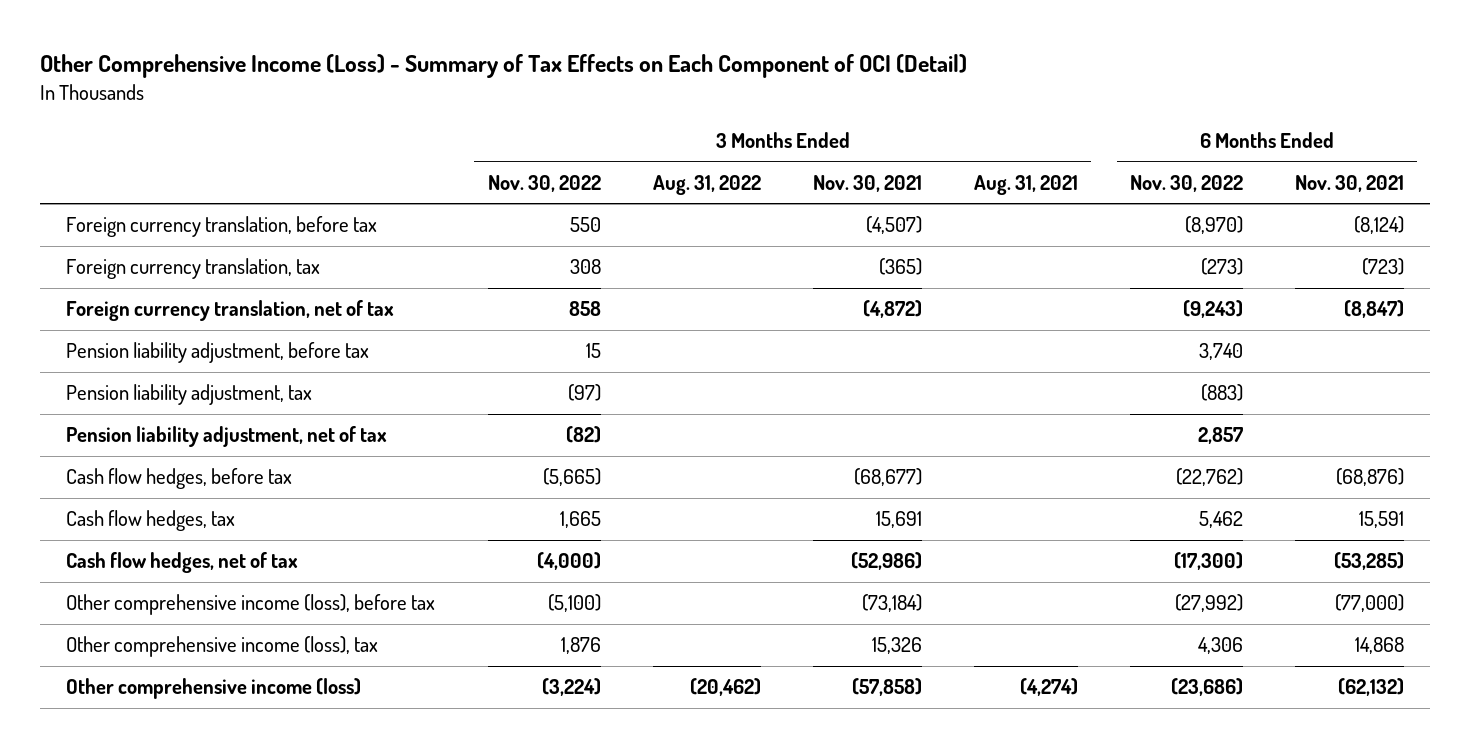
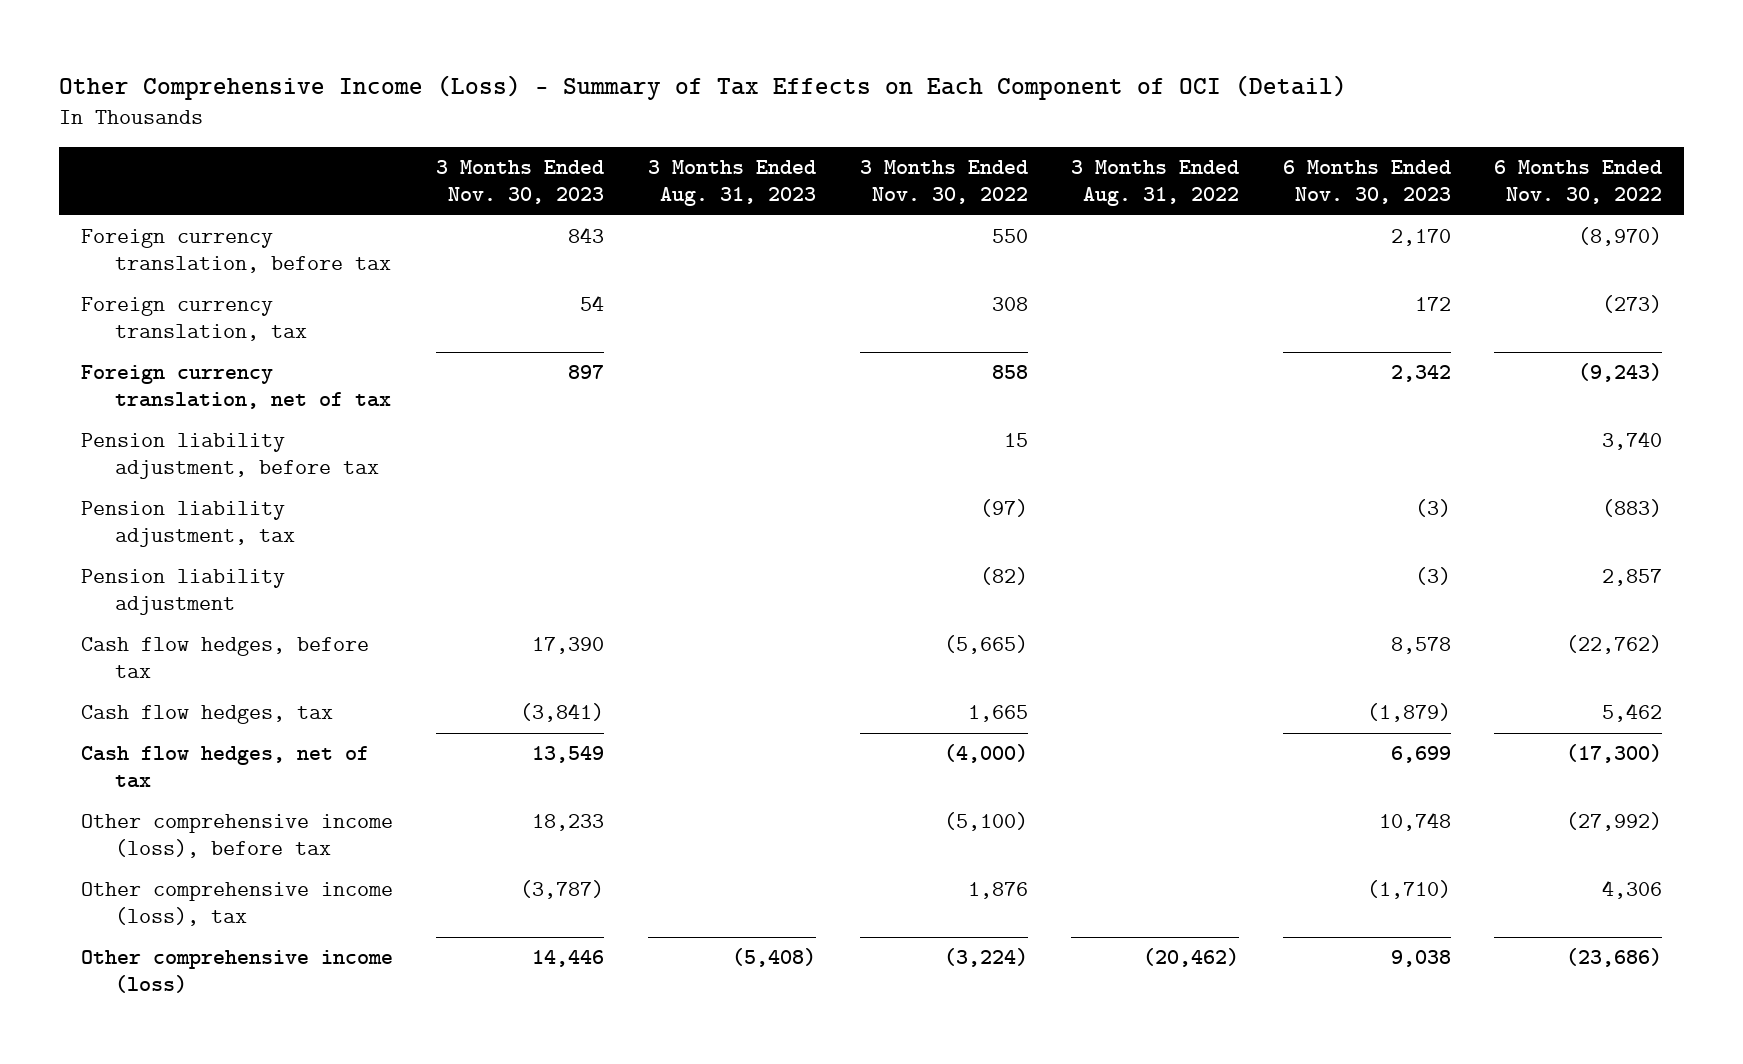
- | 3 Months Ended Nov. 30, 2022 | 3 Months Ended Aug. 31, 2022 | 3 Months Ended Nov. 30, 2021 | 3 Months Ended Aug. 31, 2021 | 6 Months Ended Nov. 30, 2022 | 6 Months Ended Nov. 30, 2021
+ | 3 Months Ended Nov. 30, 2023 | 3 Months Ended Aug. 31, 2023 | 3 Months Ended Nov. 30, 2022 | 3 Months Ended Aug. 31, 2022 | 6 Months Ended Nov. 30, 2023 | 6 Months Ended Nov. 30, 2022
- Pension liability adjustment, net of tax | (82) | | | | 2,857 |
+ Pension liability adjustment | | | (82) | | (3) | 2,857

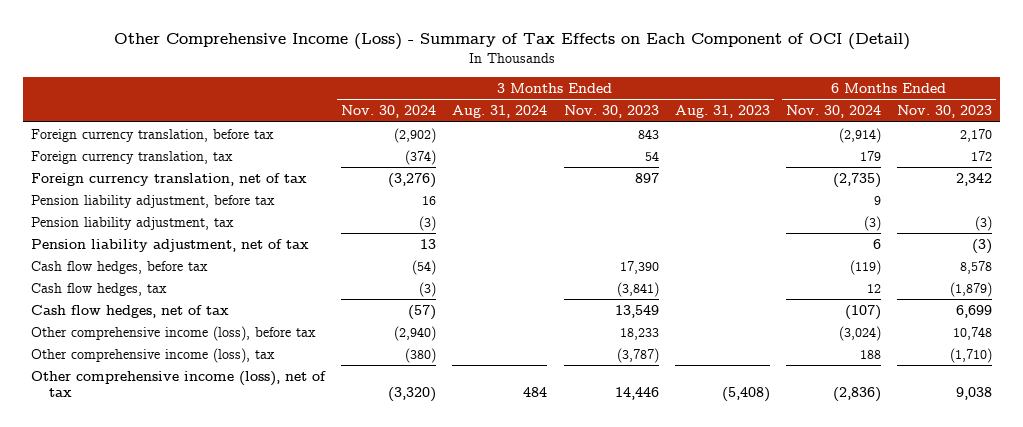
- | 3 Months Ended Nov. 30, 2023 | 3 Months Ended Aug. 31, 2023 | 3 Months Ended Nov. 30, 2022 | 3 Months Ended Aug. 31, 2022 | 6 Months Ended Nov. 30, 2023 | 6 Months Ended Nov. 30, 2022
+ | 3 Months Ended Nov. 30, 2024 | 3 Months Ended Aug. 31, 2024 | 3 Months Ended Nov. 30, 2023 | 3 Months Ended Aug. 31, 2023 | 6 Months Ended Nov. 30, 2024 | 6 Months Ended Nov. 30, 2023
- Pension liability adjustment | | | (82) | | (3) | 2,857
+ Pension liability adjustment, net of tax | 13 | | | | 6 | (3)
- Other comprehensive income (loss) | 14,446 | (5,408) | (3,224) | (20,462) | 9,038 | (23,686)
+ Other comprehensive income (loss), net of tax | (3,320) | 484 | 14,446 | (5,408) | (2,836) | 9,038

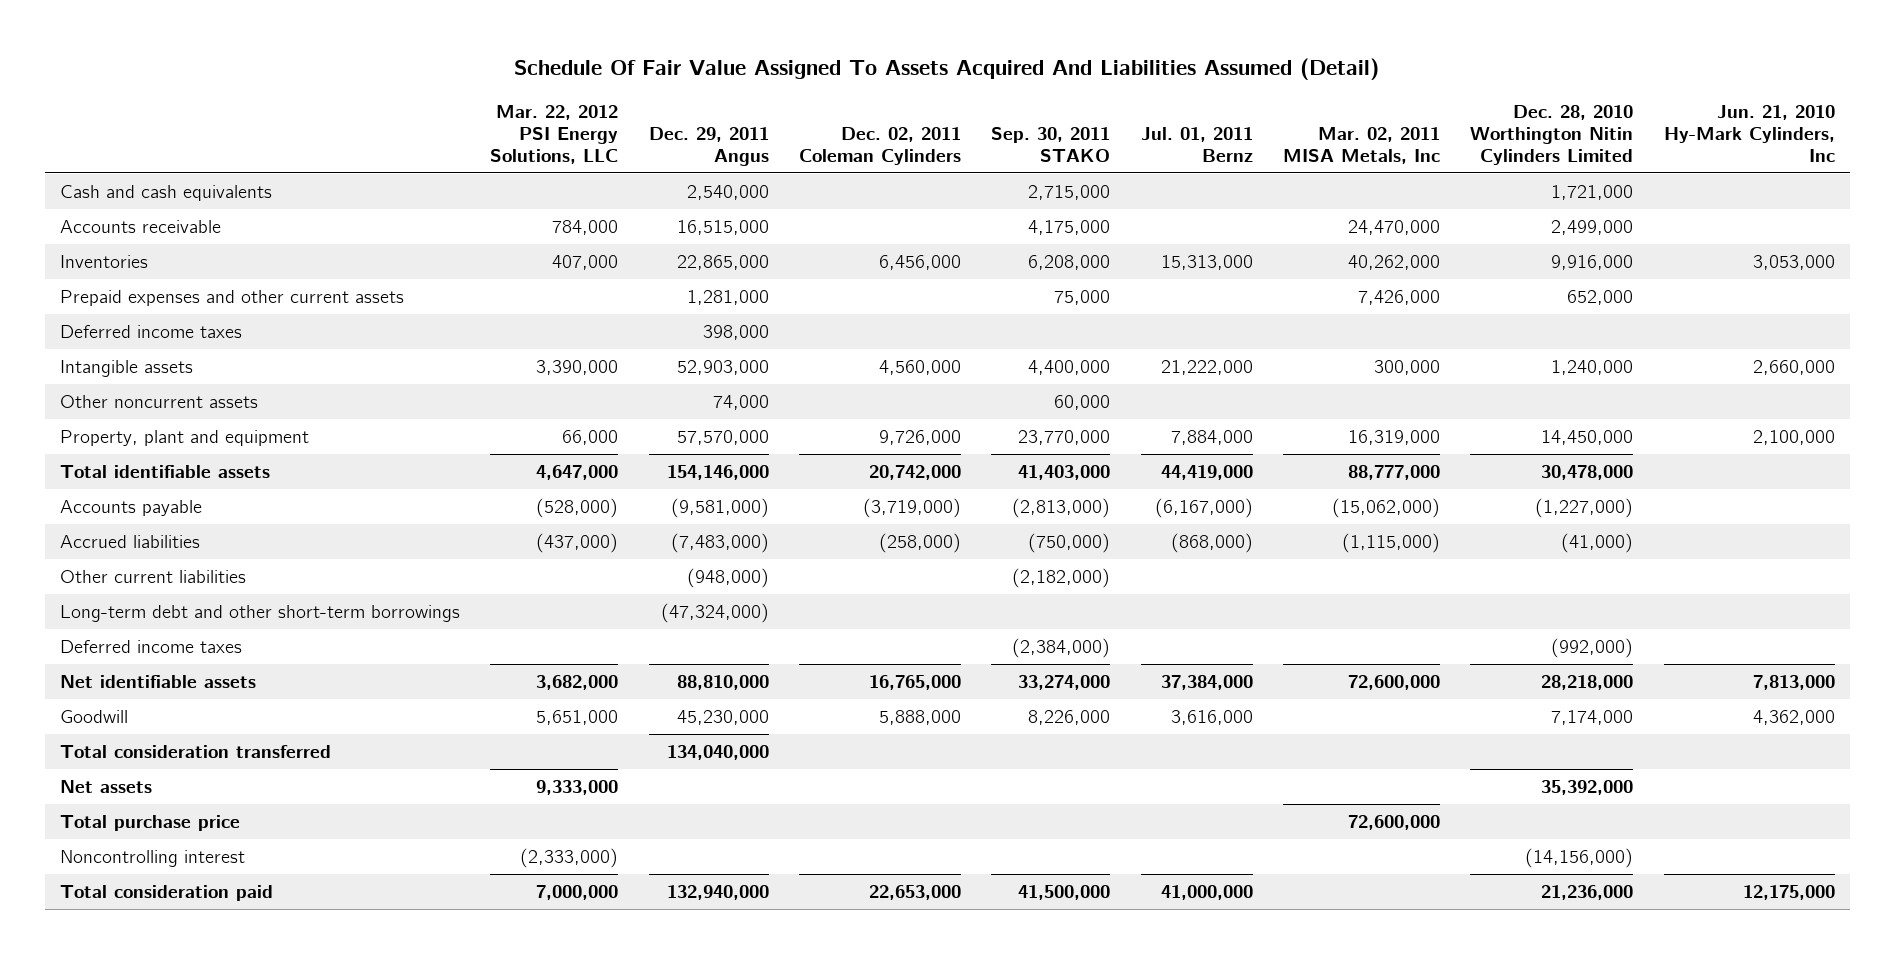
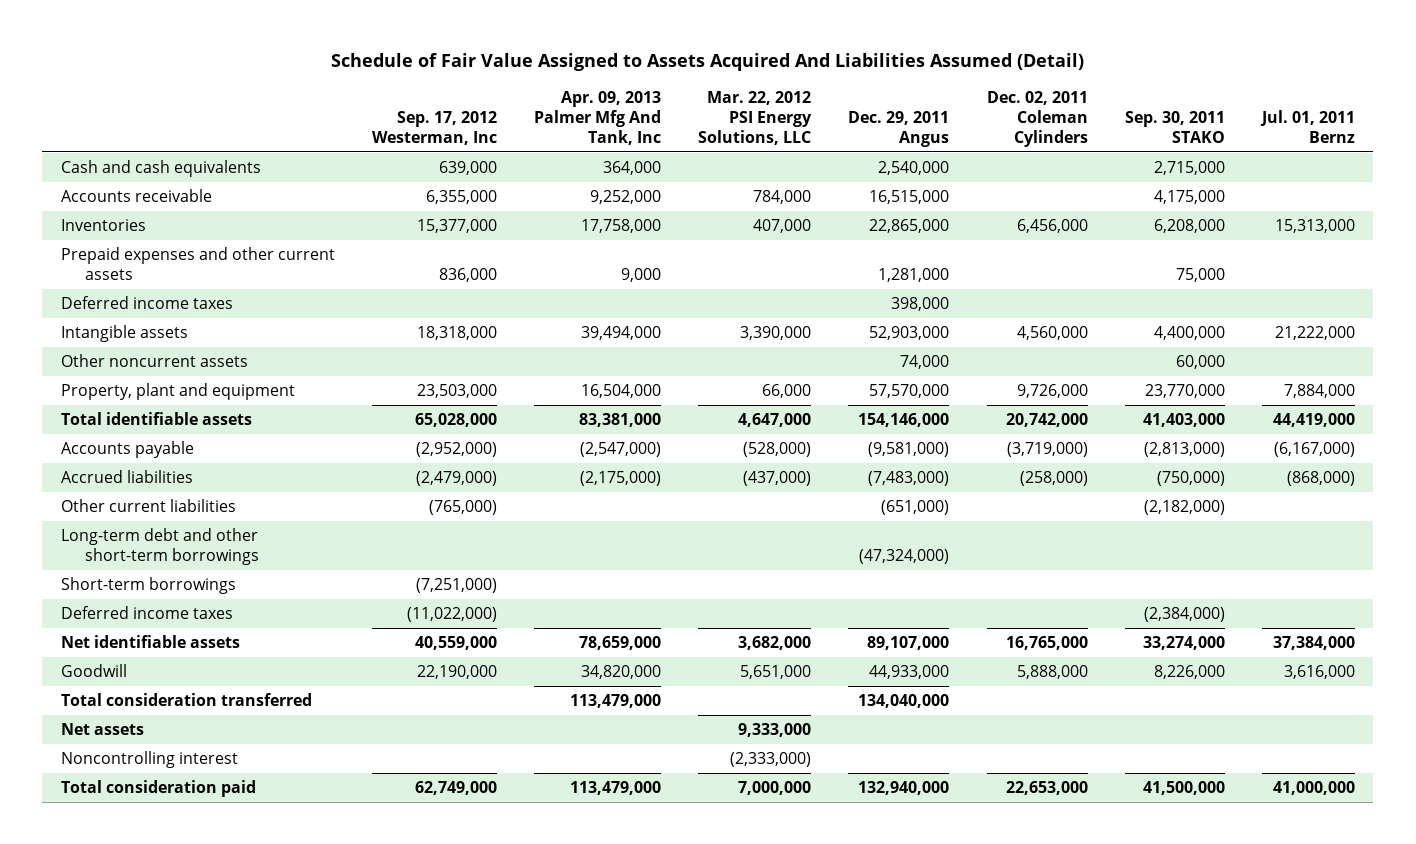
- Schedule Of Fair Value Assigned To Assets Acquired And Liabilities Assumed (Detail)
+ Schedule of Fair Value Assigned to Assets Acquired And Liabilities Assumed (Detail)
- | Mar. 22, 2012 PSI Energy Solutions, LLC | Dec. 29, 2011 Angus | Dec. 02, 2011 Coleman Cylinders | Sep. 30, 2011 STAKO | Jul. 01, 2011 Bernz | Mar. 02, 2011 MISA Metals, Inc | Dec. 28, 2010 Worthington Nitin Cylinders Limited | Jun. 21, 2010 Hy-Mark Cylinders, Inc
+ | Sep. 17, 2012 Westerman, Inc | Apr. 09, 2013 Palmer Mfg And Tank, Inc | Mar. 22, 2012 PSI Energy Solutions, LLC | Dec. 29, 2011 Angus | Dec. 02, 2011 Coleman Cylinders | Sep. 30, 2011 STAKO | Jul. 01, 2011 Bernz
- Other current liabilities | | (948,000) | | (2,182,000) | | | |
+ Other current liabilities | (765,000) | | | (651,000) | | (2,182,000) |
+ Short-term borrowings | (7,251,000) | | | | | |
- Net identifiable assets | 3,682,000 | 88,810,000 | 16,765,000 | 33,274,000 | 37,384,000 | 72,600,000 | 28,218,000 | 7,813,000
- Goodwill | 5,651,000 | 45,230,000 | 5,888,000 | 8,226,000 | 3,616,000 | | 7,174,000 | 4,362,000
+ Net identifiable assets | 40,559,000 | 78,659,000 | 3,682,000 | 89,107,000 | 16,765,000 | 33,274,000 | 37,384,000
+ Goodwill | 22,190,000 | 34,820,000 | 5,651,000 | 44,933,000 | 5,888,000 | 8,226,000 | 3,616,000
- Total purchase price | | | | | | 72,600,000 | |

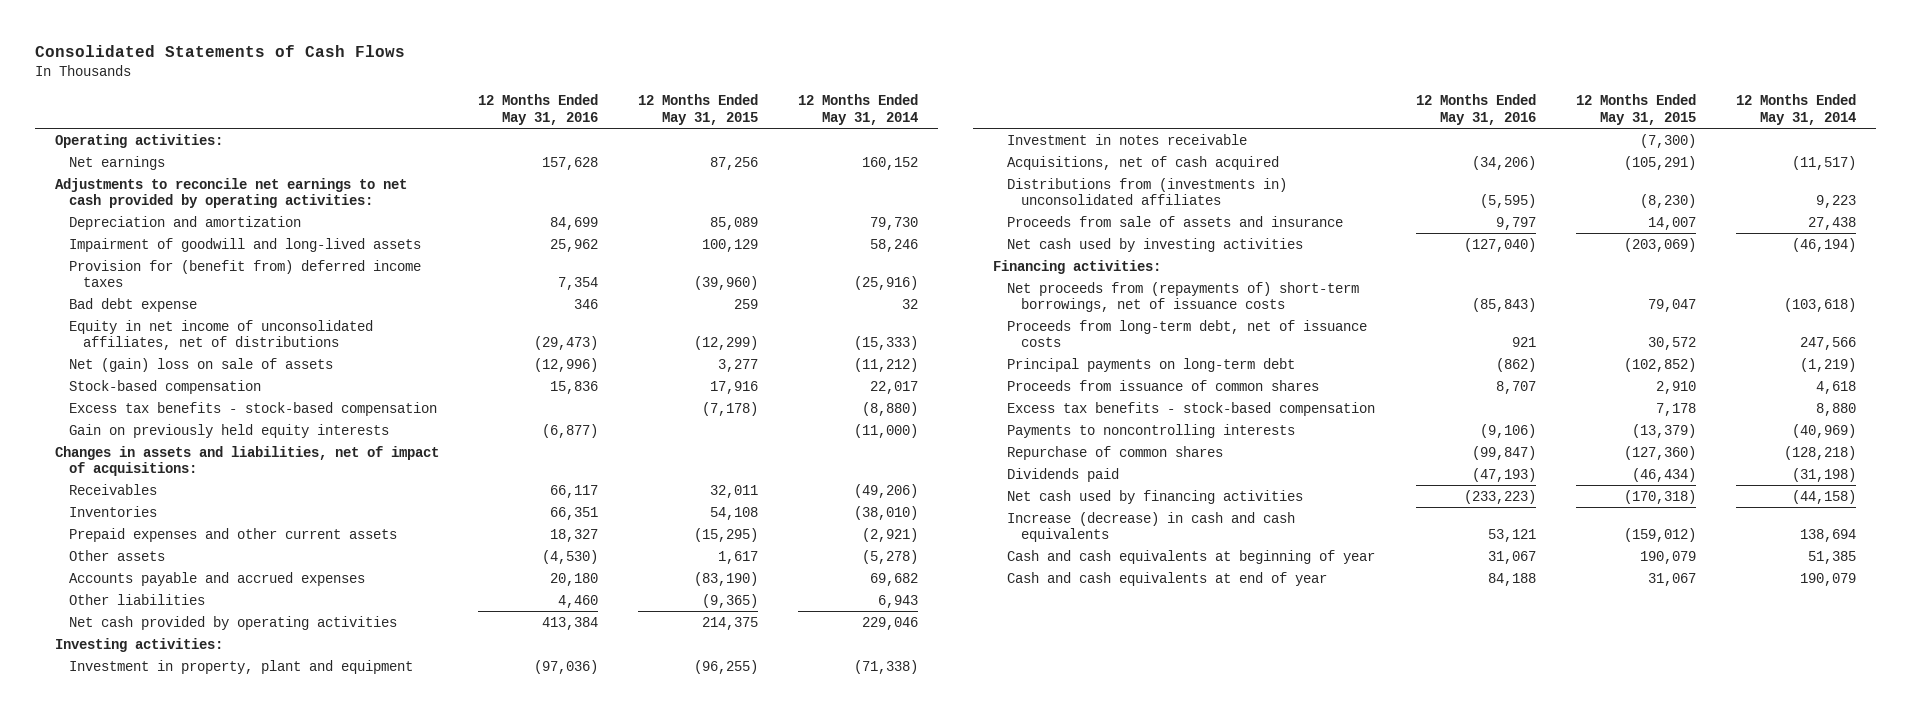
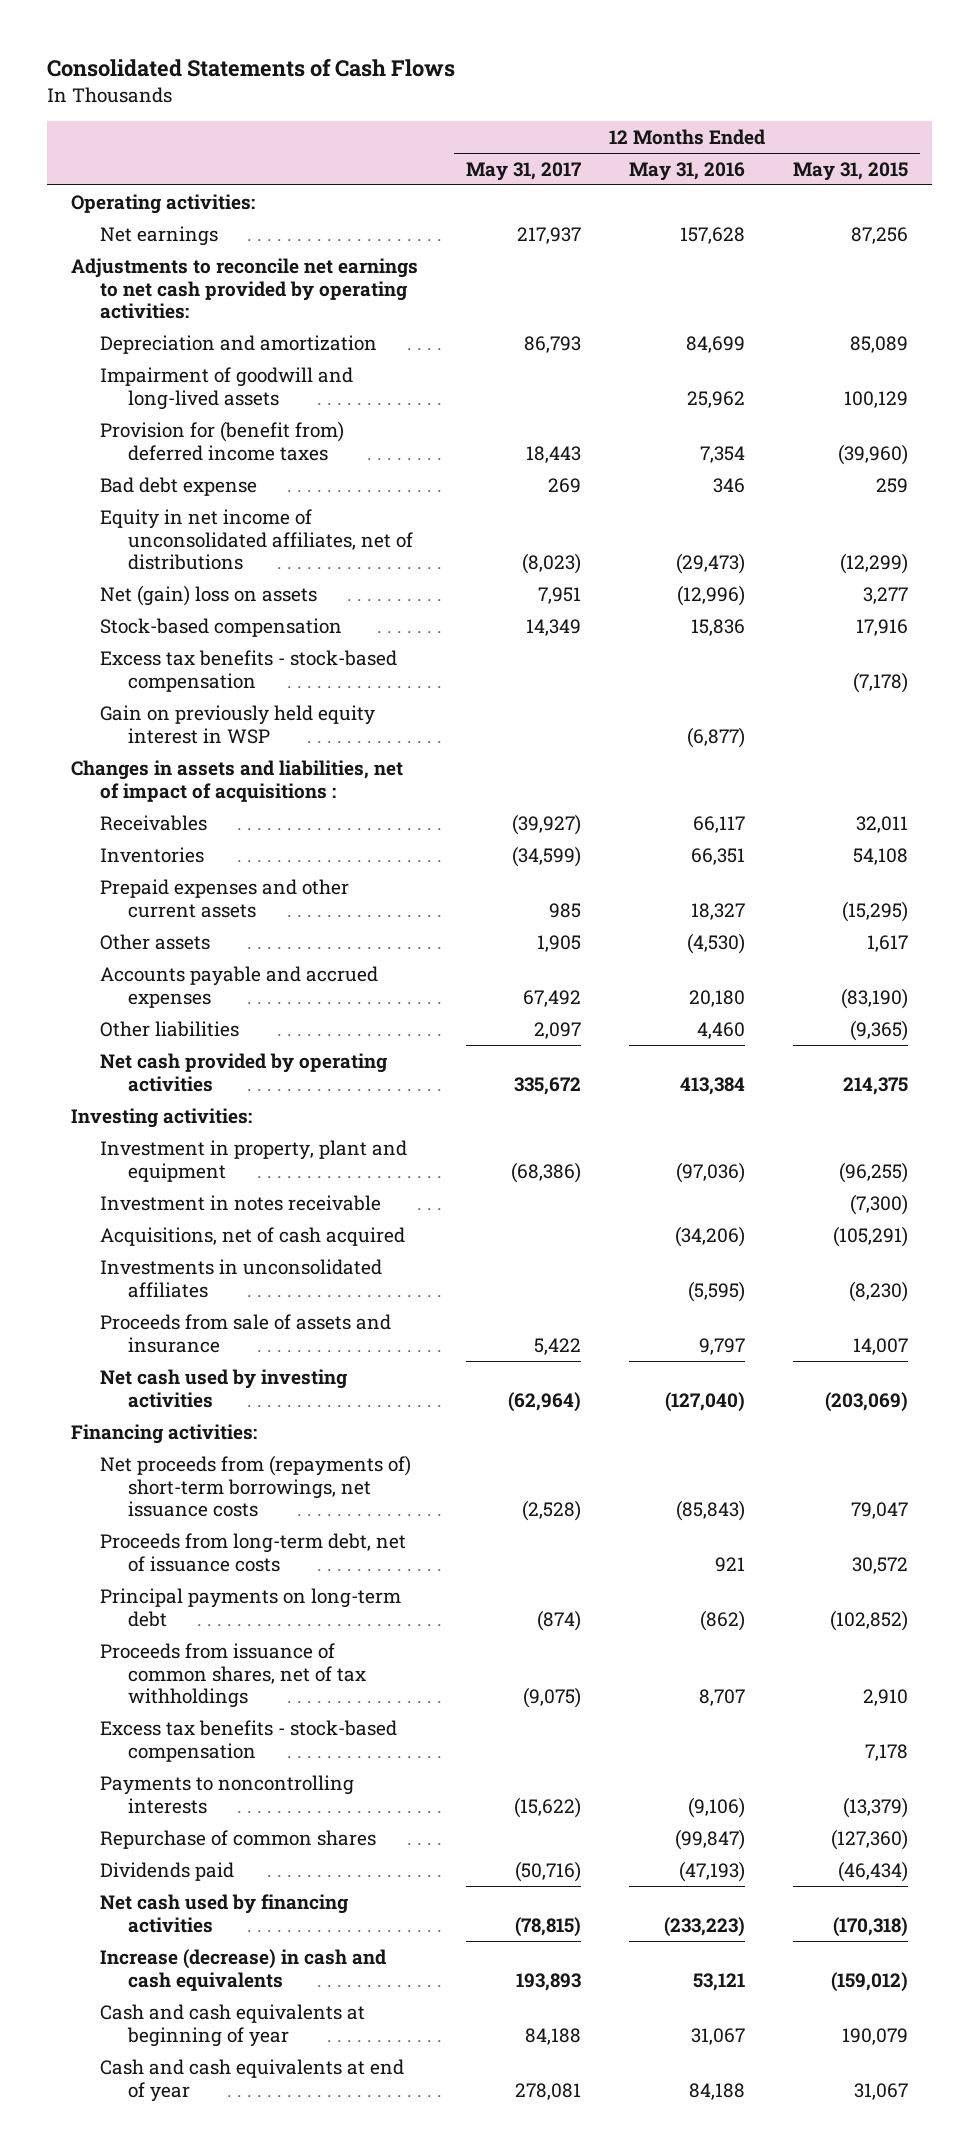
- | 12 Months Ended May 31, 2016 | 12 Months Ended May 31, 2015 | 12 Months Ended May 31, 2014
+ | 12 Months Ended May 31, 2017 | 12 Months Ended May 31, 2016 | 12 Months Ended May 31, 2015
- Net (gain) loss on sale of assets | (12,996) | 3,277 | (11,212)
+ Net (gain) loss on assets | 7,951 | (12,996) | 3,277
- Gain on previously held equity interests | (6,877) | | (11,000)
- Changes in assets and liabilities, net of impact of acquisitions:
+ Gain on previously held equity interest in WSP | | (6,877) |
+ Changes in assets and liabilities, net of impact of acquisitions :
- Distributions from (investments in) unconsolidated affiliates | (5,595) | (8,230) | 9,223
+ Investments in unconsolidated affiliates | | (5,595) | (8,230)
- Net proceeds from (repayments of) short-term borrowings, net of issuance costs | (85,843) | 79,047 | (103,618)
+ Net proceeds from (repayments of) short-term borrowings, net issuance costs | (2,528) | (85,843) | 79,047
- Proceeds from issuance of common shares | 8,707 | 2,910 | 4,618
+ Proceeds from issuance of common shares, net of tax withholdings | (9,075) | 8,707 | 2,910

